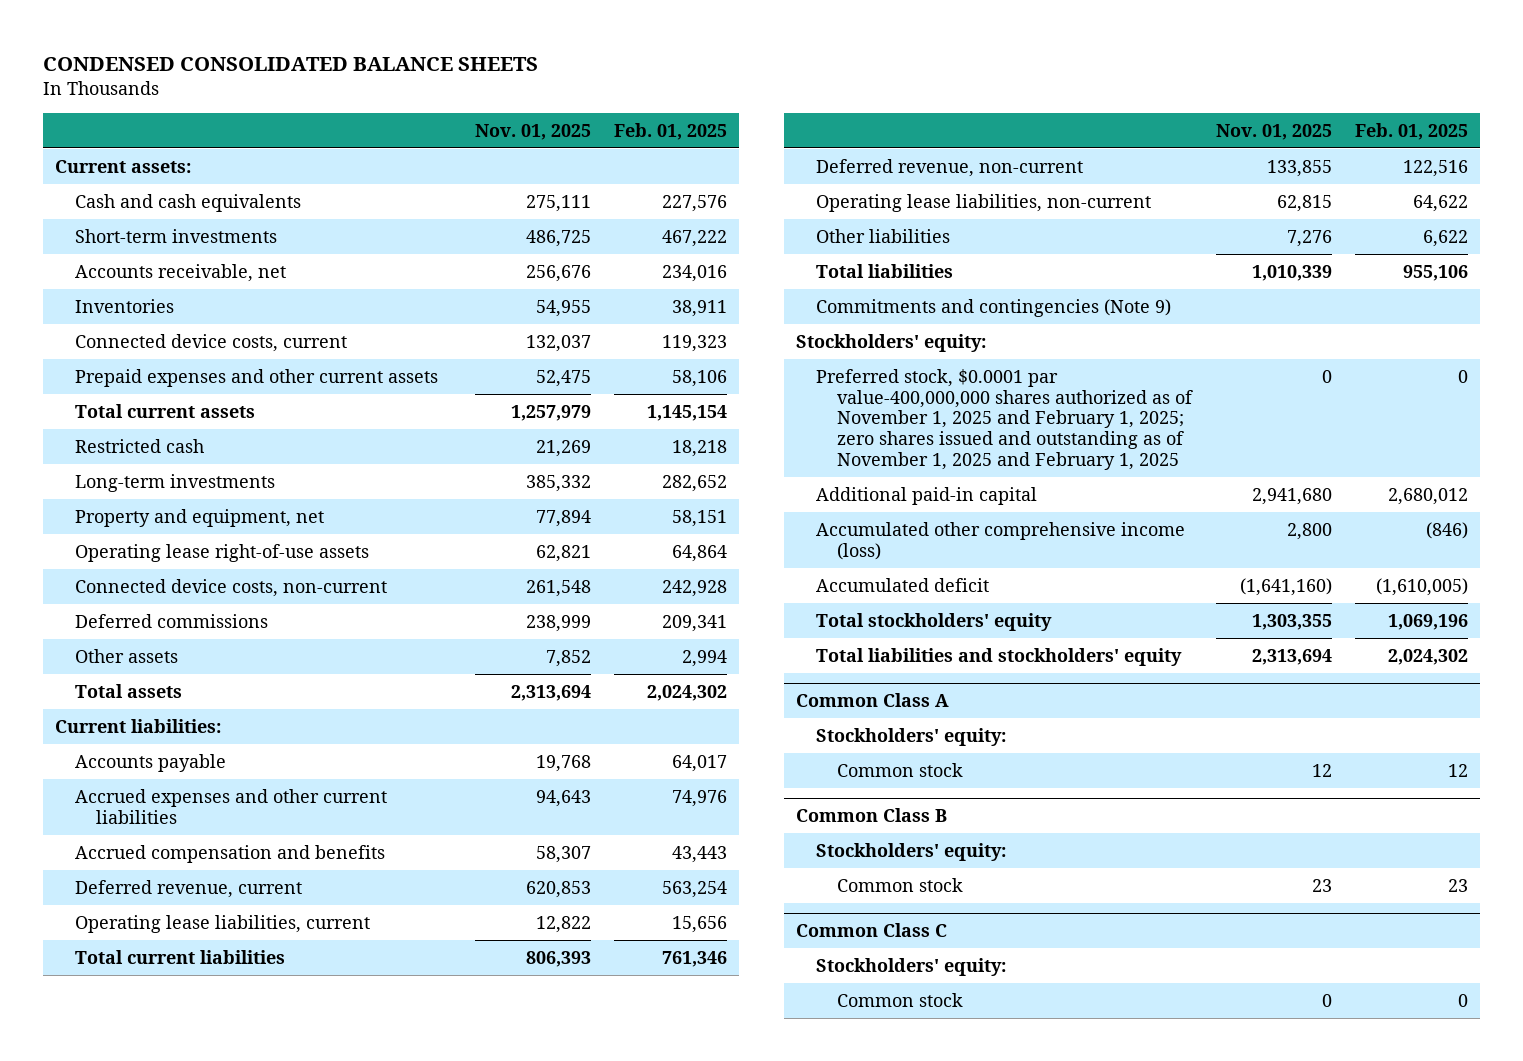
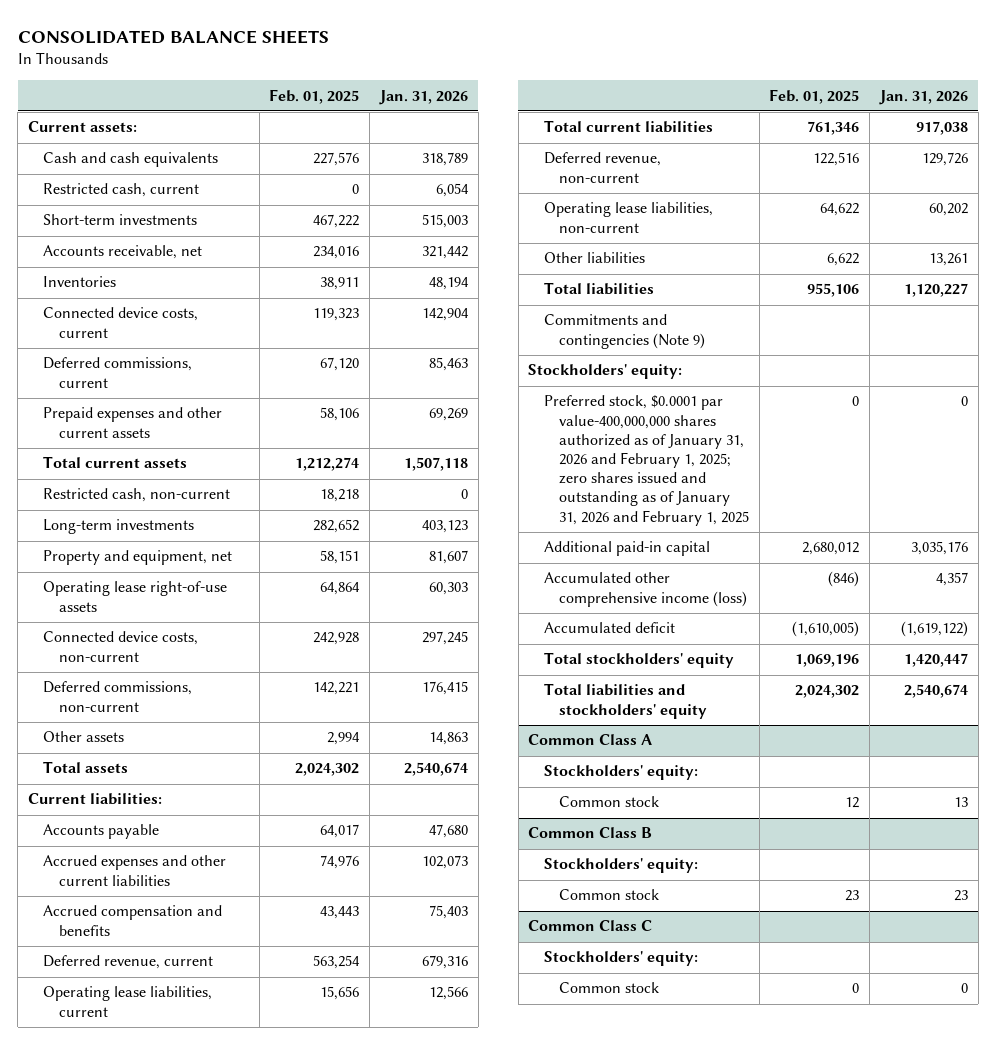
- CONDENSED CONSOLIDATED BALANCE SHEETS
+ CONSOLIDATED BALANCE SHEETS
- | Nov. 01, 2025 | Feb. 01, 2025
+ | Feb. 01, 2025 | Jan. 31, 2026
+ Restricted cash, current | 0 | 6,054
+ Deferred commissions, current | 67,120 | 85,463
- Total current assets | 1,257,979 | 1,145,154
- Restricted cash | 21,269 | 18,218
+ Total current assets | 1,212,274 | 1,507,118
+ Restricted cash, non-current | 18,218 | 0
- Deferred commissions | 238,999 | 209,341
+ Deferred commissions, non-current | 142,221 | 176,415
- Preferred stock, $0.0001 par value-400,000,000 shares authorized as of November 1, 2025 and February 1, 2025; zero shares issued and outstanding as of November 1, 2025 and February 1, 2025 | 0 | 0
+ Preferred stock, $0.0001 par value-400,000,000 shares authorized as of January 31, 2026 and February 1, 2025; zero shares issued and outstanding as of January 31, 2026 and February 1, 2025 | 0 | 0

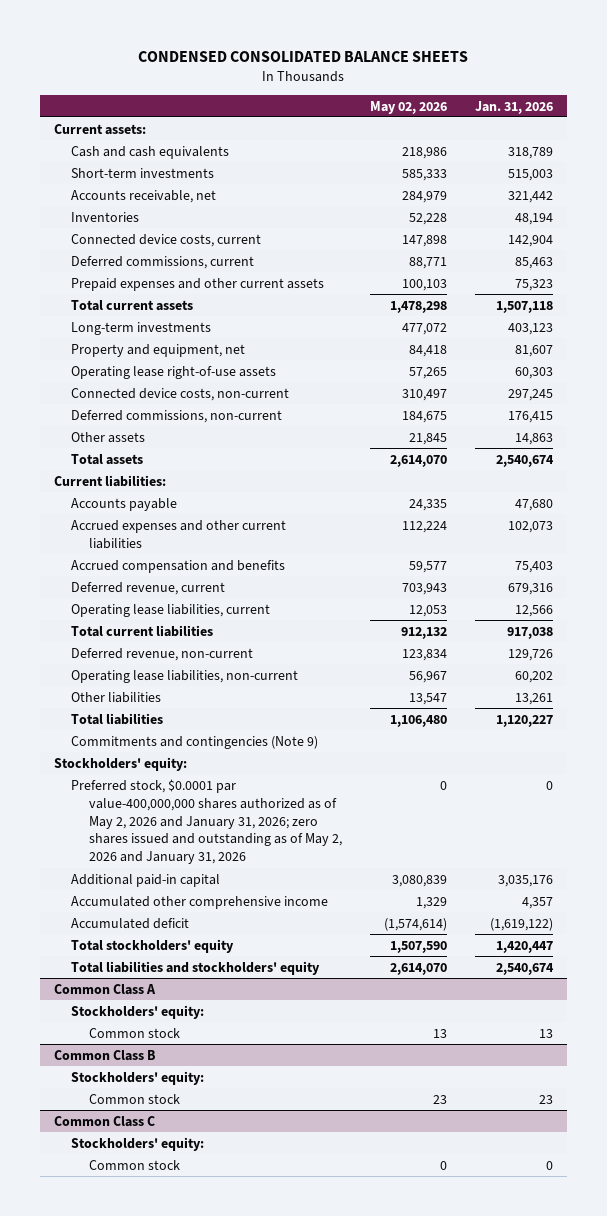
- CONSOLIDATED BALANCE SHEETS
+ CONDENSED CONSOLIDATED BALANCE SHEETS
- | Feb. 01, 2025 | Jan. 31, 2026
+ | May 02, 2026 | Jan. 31, 2026
- Restricted cash, current | 0 | 6,054
- Prepaid expenses and other current assets | 58,106 | 69,269
+ Prepaid expenses and other current assets | 100,103 | 75,323
- Restricted cash, non-current | 18,218 | 0
- Preferred stock, $0.0001 par value-400,000,000 shares authorized as of January 31, 2026 and February 1, 2025; zero shares issued and outstanding as of January 31, 2026 and February 1, 2025 | 0 | 0
+ Preferred stock, $0.0001 par value-400,000,000 shares authorized as of May 2, 2026 and January 31, 2026; zero shares issued and outstanding as of May 2, 2026 and January 31, 2026 | 0 | 0
- Accumulated other comprehensive income (loss) | (846) | 4,357
+ Accumulated other comprehensive income | 1,329 | 4,357

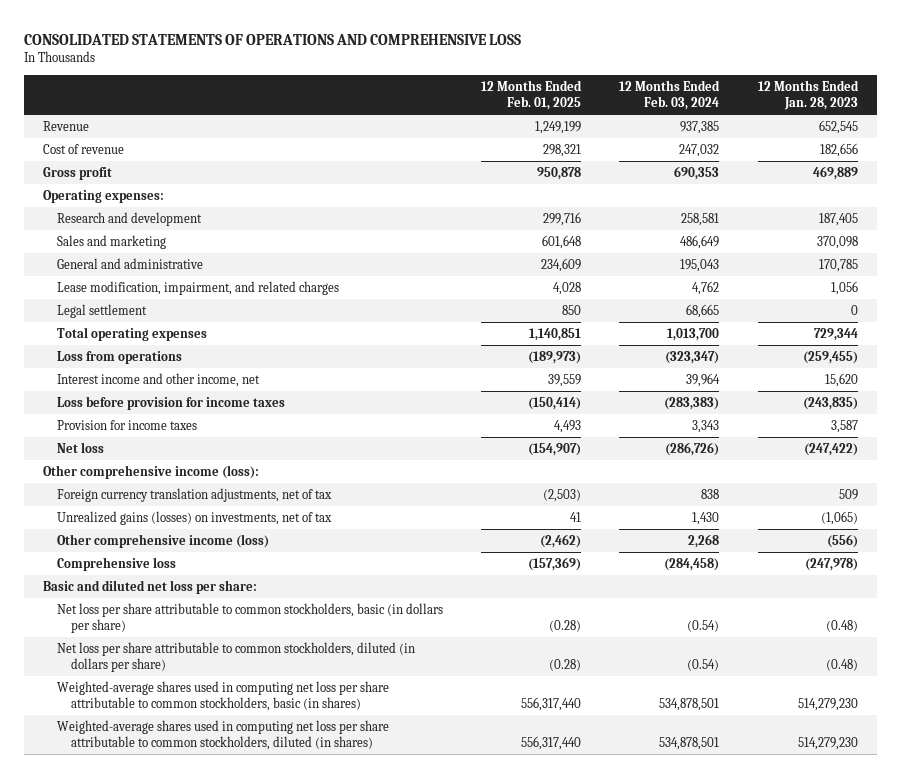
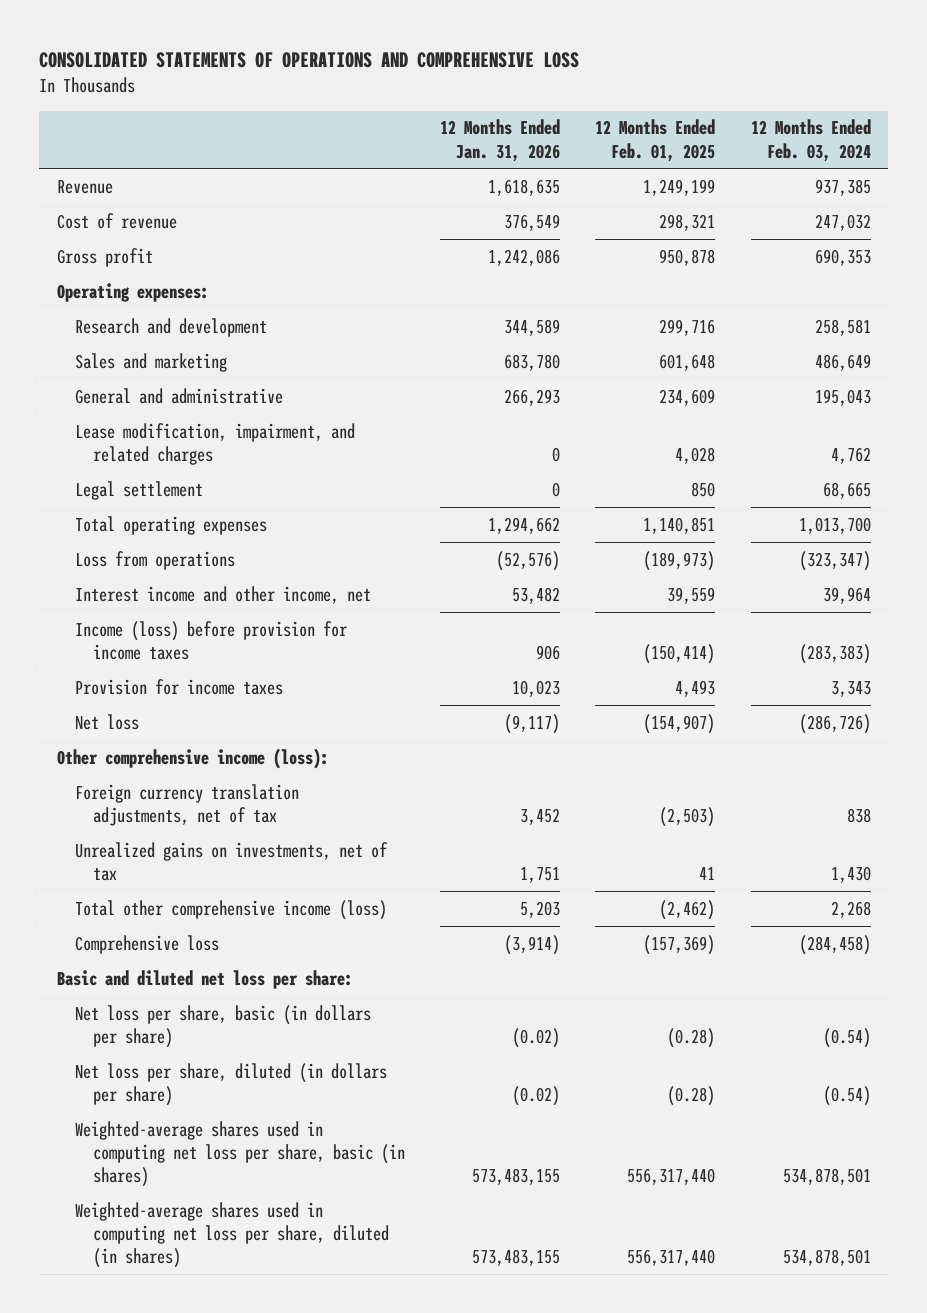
- | 12 Months Ended Feb. 01, 2025 | 12 Months Ended Feb. 03, 2024 | 12 Months Ended Jan. 28, 2023
+ | 12 Months Ended Jan. 31, 2026 | 12 Months Ended Feb. 01, 2025 | 12 Months Ended Feb. 03, 2024
- Loss before provision for income taxes | (150,414) | (283,383) | (243,835)
+ Income (loss) before provision for income taxes | 906 | (150,414) | (283,383)
- Unrealized gains (losses) on investments, net of tax | 41 | 1,430 | (1,065)
- Other comprehensive income (loss) | (2,462) | 2,268 | (556)
+ Unrealized gains on investments, net of tax | 1,751 | 41 | 1,430
+ Total other comprehensive income (loss) | 5,203 | (2,462) | 2,268
- Net loss per share attributable to common stockholders, basic (in dollars per share) | (0.28) | (0.54) | (0.48)
- Net loss per share attributable to common stockholders, diluted (in dollars per share) | (0.28) | (0.54) | (0.48)
- Weighted-average shares used in computing net loss per share attributable to common stockholders, basic (in shares) | 556,317,440 | 534,878,501 | 514,279,230
- Weighted-average shares used in computing net loss per share attributable to common stockholders, diluted (in shares) | 556,317,440 | 534,878,501 | 514,279,230
+ Net loss per share, basic (in dollars per share) | (0.02) | (0.28) | (0.54)
+ Net loss per share, diluted (in dollars per share) | (0.02) | (0.28) | (0.54)
+ Weighted-average shares used in computing net loss per share, basic (in shares) | 573,483,155 | 556,317,440 | 534,878,501
+ Weighted-average shares used in computing net loss per share, diluted (in shares) | 573,483,155 | 556,317,440 | 534,878,501

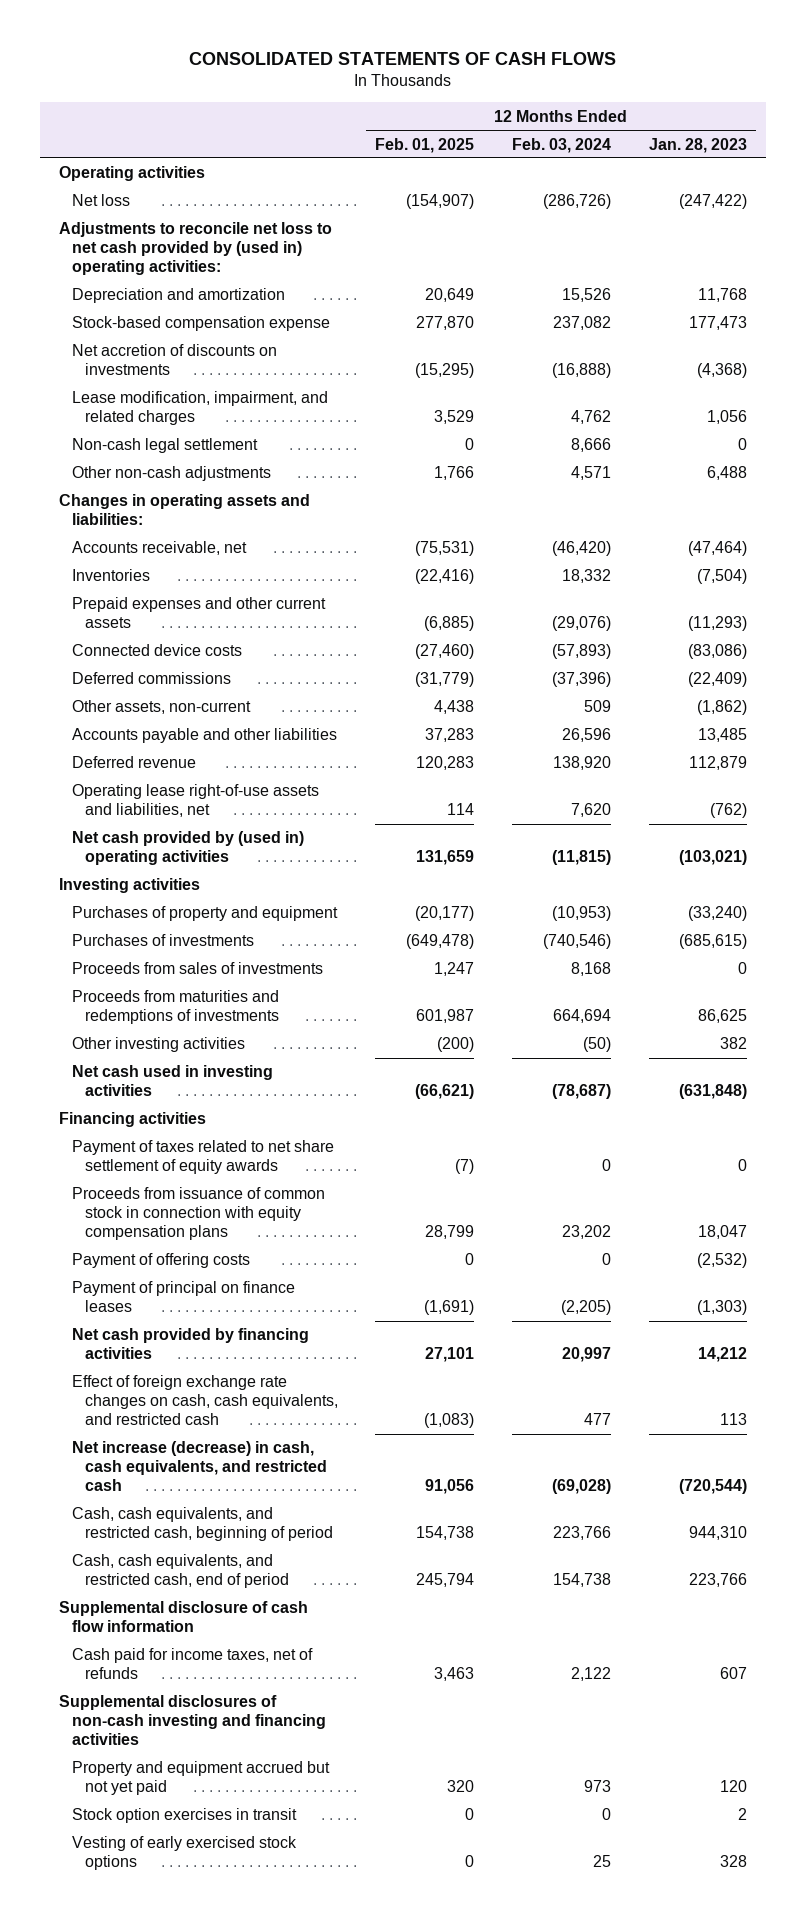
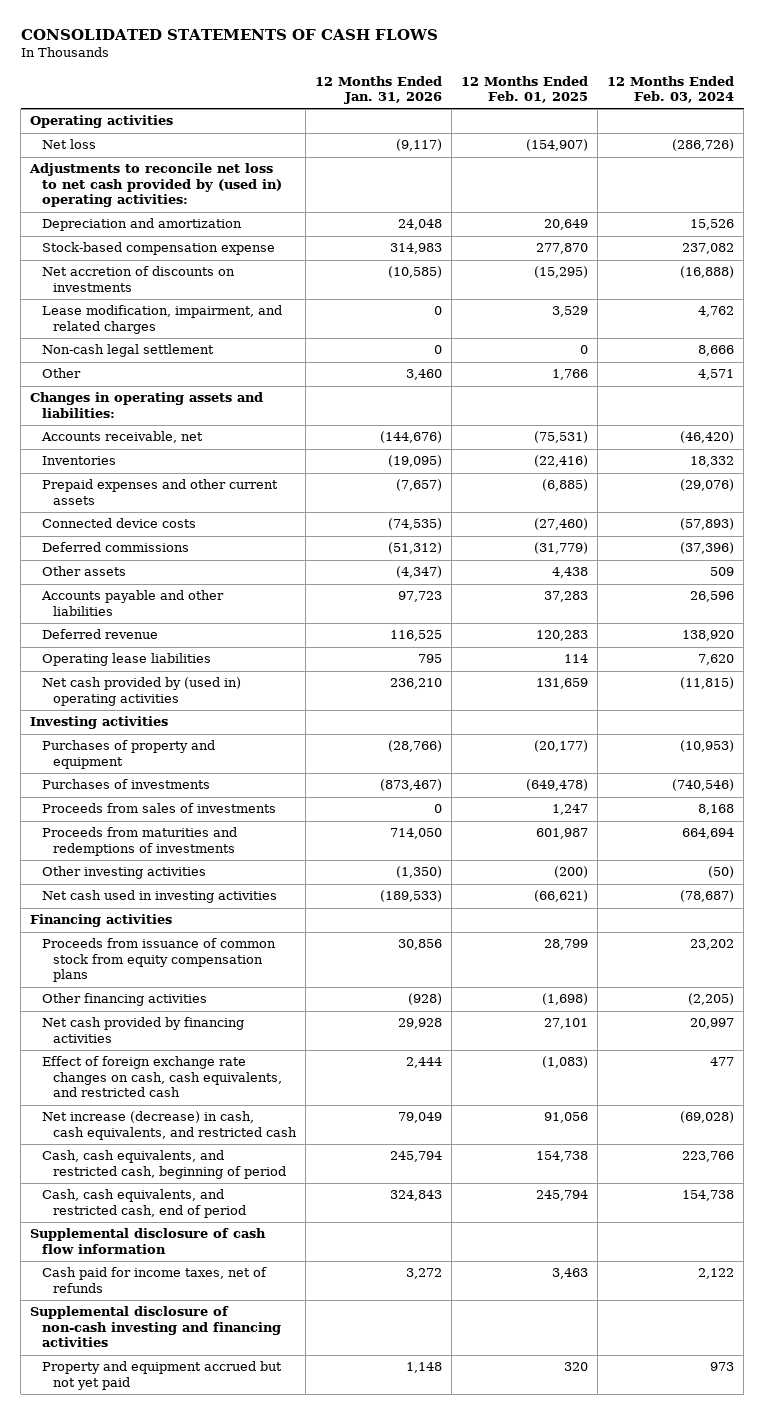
- | 12 Months Ended Feb. 01, 2025 | 12 Months Ended Feb. 03, 2024 | 12 Months Ended Jan. 28, 2023
+ | 12 Months Ended Jan. 31, 2026 | 12 Months Ended Feb. 01, 2025 | 12 Months Ended Feb. 03, 2024
- Other non-cash adjustments | 1,766 | 4,571 | 6,488
+ Other | 3,460 | 1,766 | 4,571
- Other assets, non-current | 4,438 | 509 | (1,862)
+ Other assets | (4,347) | 4,438 | 509
- Operating lease right-of-use assets and liabilities, net | 114 | 7,620 | (762)
+ Operating lease liabilities | 795 | 114 | 7,620
- Payment of taxes related to net share settlement of equity awards | (7) | 0 | 0
- Proceeds from issuance of common stock in connection with equity compensation plans | 28,799 | 23,202 | 18,047
- Payment of offering costs | 0 | 0 | (2,532)
- Payment of principal on finance leases | (1,691) | (2,205) | (1,303)
+ Proceeds from issuance of common stock from equity compensation plans | 30,856 | 28,799 | 23,202
+ Other financing activities | (928) | (1,698) | (2,205)
- Supplemental disclosures of non-cash investing and financing activities
+ Supplemental disclosure of non-cash investing and financing activities
- Stock option exercises in transit | 0 | 0 | 2
- Vesting of early exercised stock options | 0 | 25 | 328

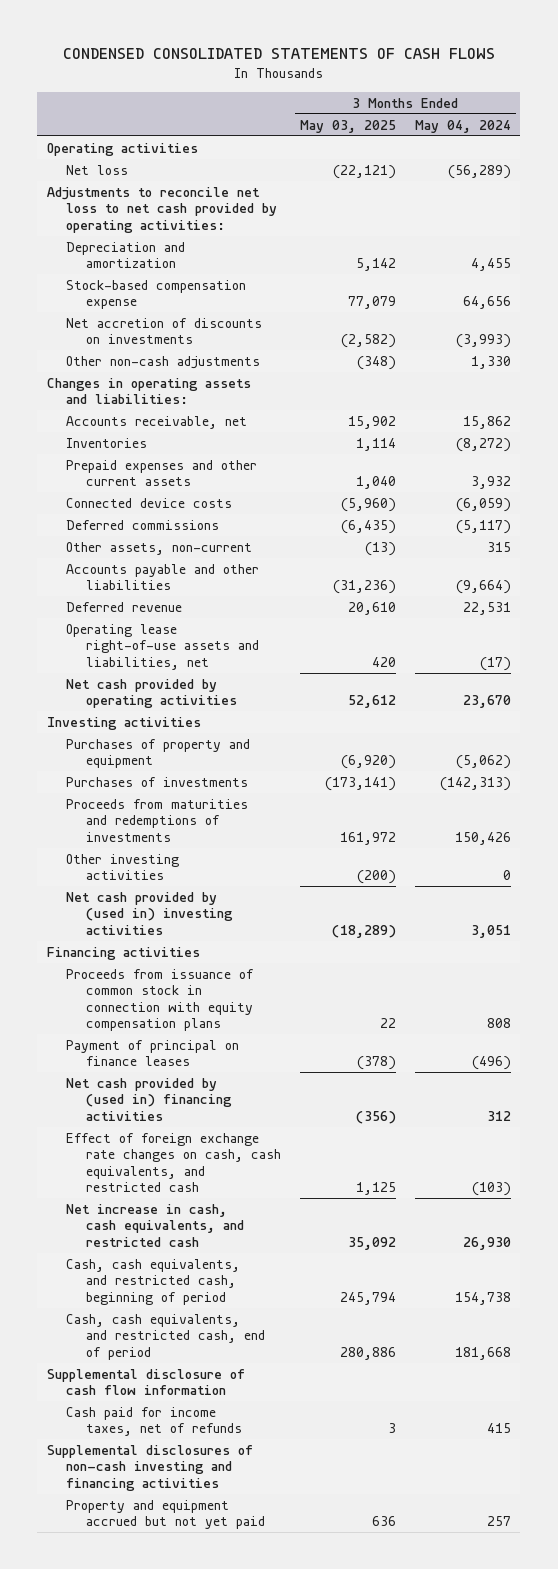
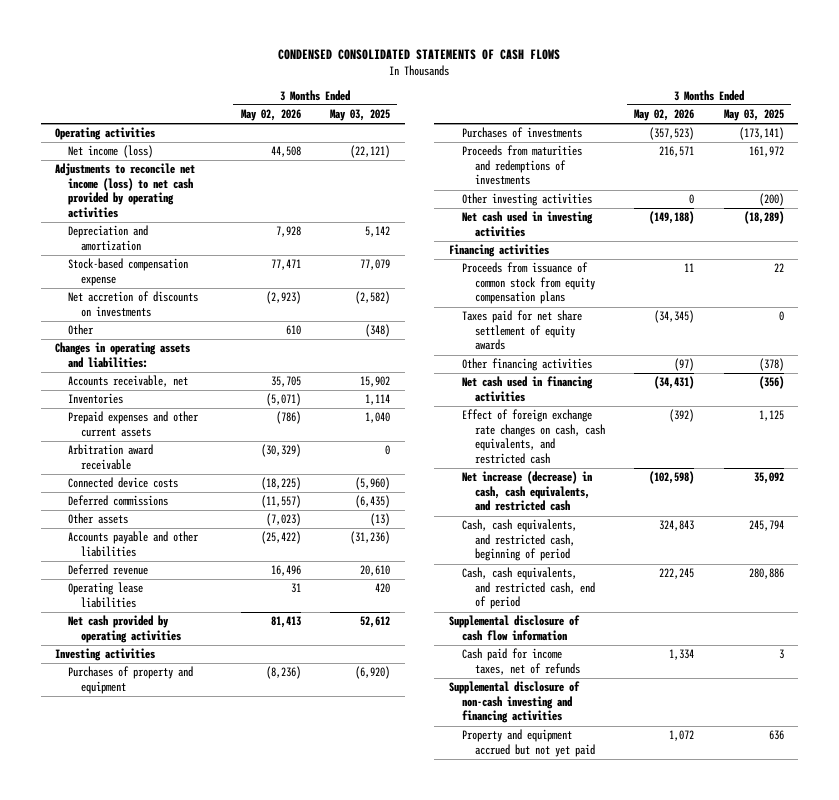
- | 3 Months Ended May 03, 2025 | 3 Months Ended May 04, 2024
+ | 3 Months Ended May 02, 2026 | 3 Months Ended May 03, 2025
- Net loss | (22,121) | (56,289)
- Adjustments to reconcile net loss to net cash provided by operating activities:
+ Net income (loss) | 44,508 | (22,121)
+ Adjustments to reconcile net income (loss) to net cash provided by operating activities
- Other non-cash adjustments | (348) | 1,330
+ Other | 610 | (348)
+ Arbitration award receivable | (30,329) | 0
- Other assets, non-current | (13) | 315
+ Other assets | (7,023) | (13)
- Operating lease right-of-use assets and liabilities, net | 420 | (17)
+ Operating lease liabilities | 31 | 420
- Net cash provided by (used in) investing activities | (18,289) | 3,051
+ Net cash used in investing activities | (149,188) | (18,289)
- Proceeds from issuance of common stock in connection with equity compensation plans | 22 | 808
- Payment of principal on finance leases | (378) | (496)
- Net cash provided by (used in) financing activities | (356) | 312
+ Proceeds from issuance of common stock from equity compensation plans | 11 | 22
+ Taxes paid for net share settlement of equity awards | (34,345) | 0
+ Other financing activities | (97) | (378)
+ Net cash used in financing activities | (34,431) | (356)
- Net increase in cash, cash equivalents, and restricted cash | 35,092 | 26,930
+ Net increase (decrease) in cash, cash equivalents, and restricted cash | (102,598) | 35,092
- Supplemental disclosures of non-cash investing and financing activities
+ Supplemental disclosure of non-cash investing and financing activities

